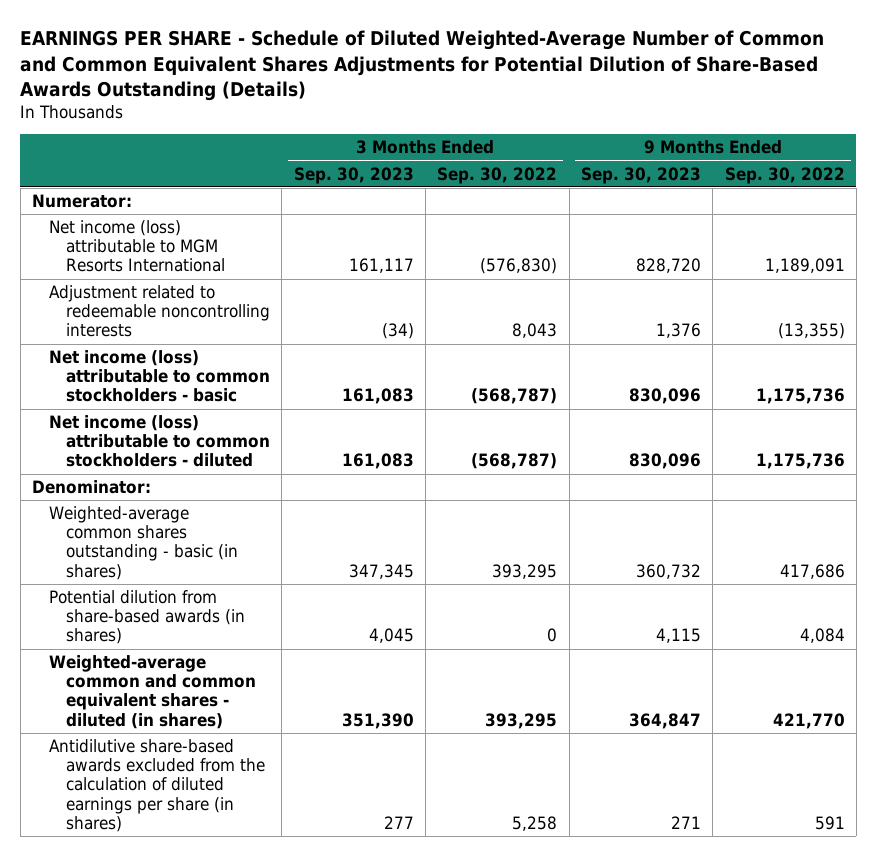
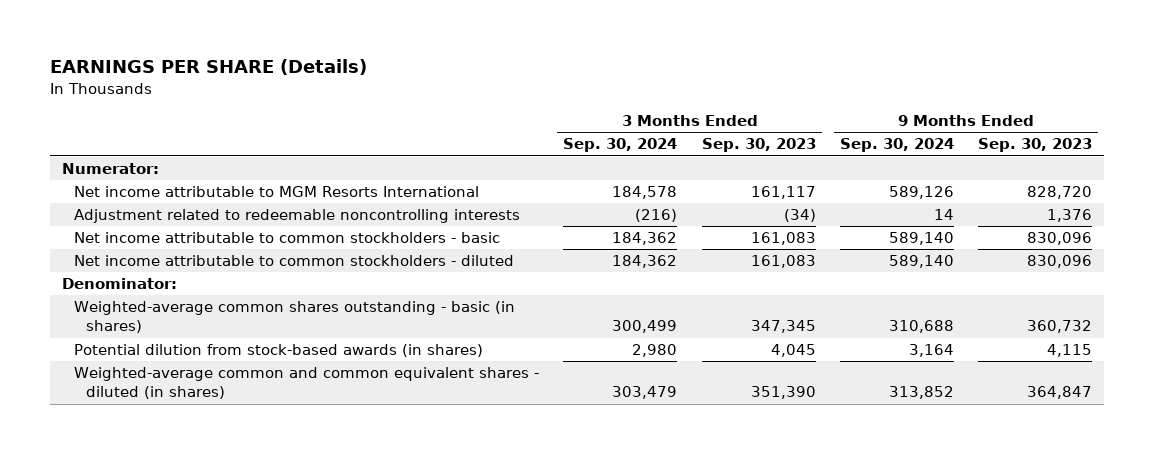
- EARNINGS PER SHARE - Schedule of Diluted Weighted-Average Number of Common and Common Equivalent Shares Adjustments for Potential Dilution of Share-Based Awards Outstanding (Details)
+ EARNINGS PER SHARE (Details)
- | 3 Months Ended Sep. 30, 2023 | 3 Months Ended Sep. 30, 2022 | 9 Months Ended Sep. 30, 2023 | 9 Months Ended Sep. 30, 2022
+ | 3 Months Ended Sep. 30, 2024 | 3 Months Ended Sep. 30, 2023 | 9 Months Ended Sep. 30, 2024 | 9 Months Ended Sep. 30, 2023
- Net income (loss) attributable to MGM Resorts International | 161,117 | (576,830) | 828,720 | 1,189,091
+ Net income attributable to MGM Resorts International | 184,578 | 161,117 | 589,126 | 828,720
- Net income (loss) attributable to common stockholders - basic | 161,083 | (568,787) | 830,096 | 1,175,736
- Net income (loss) attributable to common stockholders - diluted | 161,083 | (568,787) | 830,096 | 1,175,736
+ Net income attributable to common stockholders - basic | 184,362 | 161,083 | 589,140 | 830,096
+ Net income attributable to common stockholders - diluted | 184,362 | 161,083 | 589,140 | 830,096
- Potential dilution from share-based awards (in shares) | 4,045 | 0 | 4,115 | 4,084
+ Potential dilution from stock-based awards (in shares) | 2,980 | 4,045 | 3,164 | 4,115
- Antidilutive share-based awards excluded from the calculation of diluted earnings per share (in shares) | 277 | 5,258 | 271 | 591

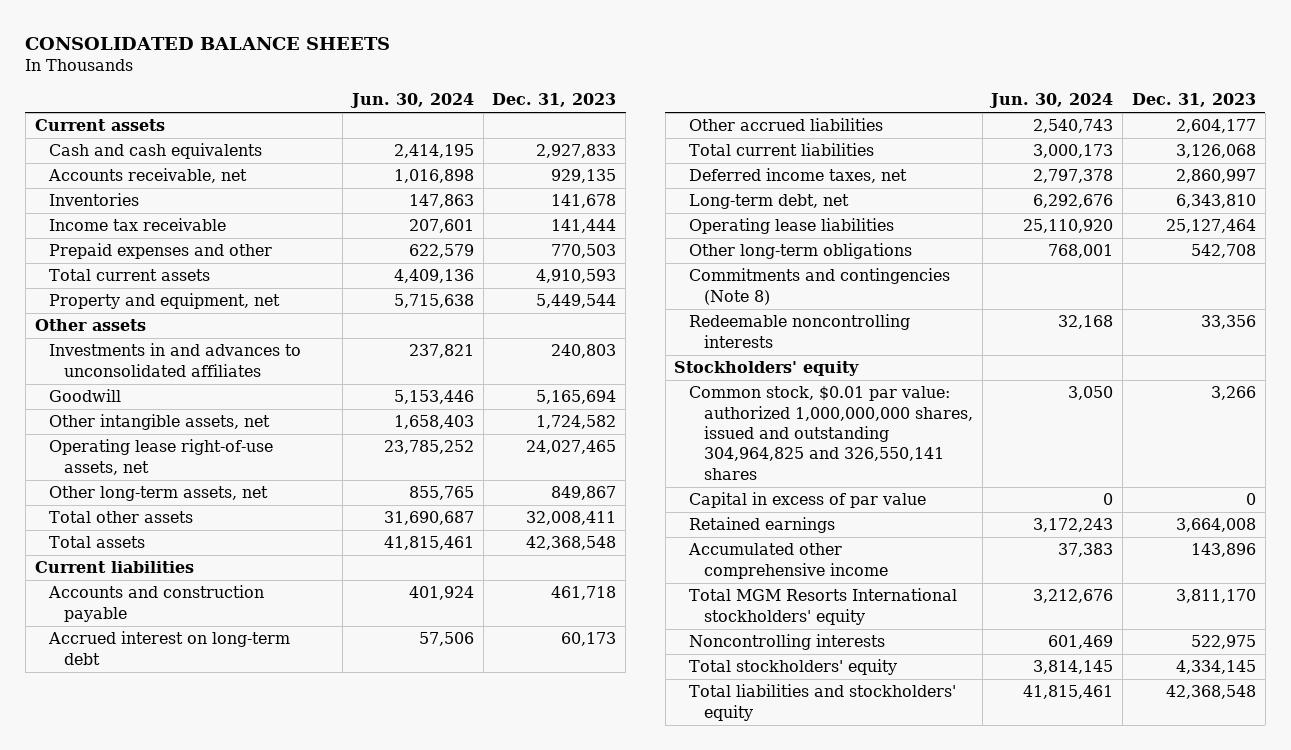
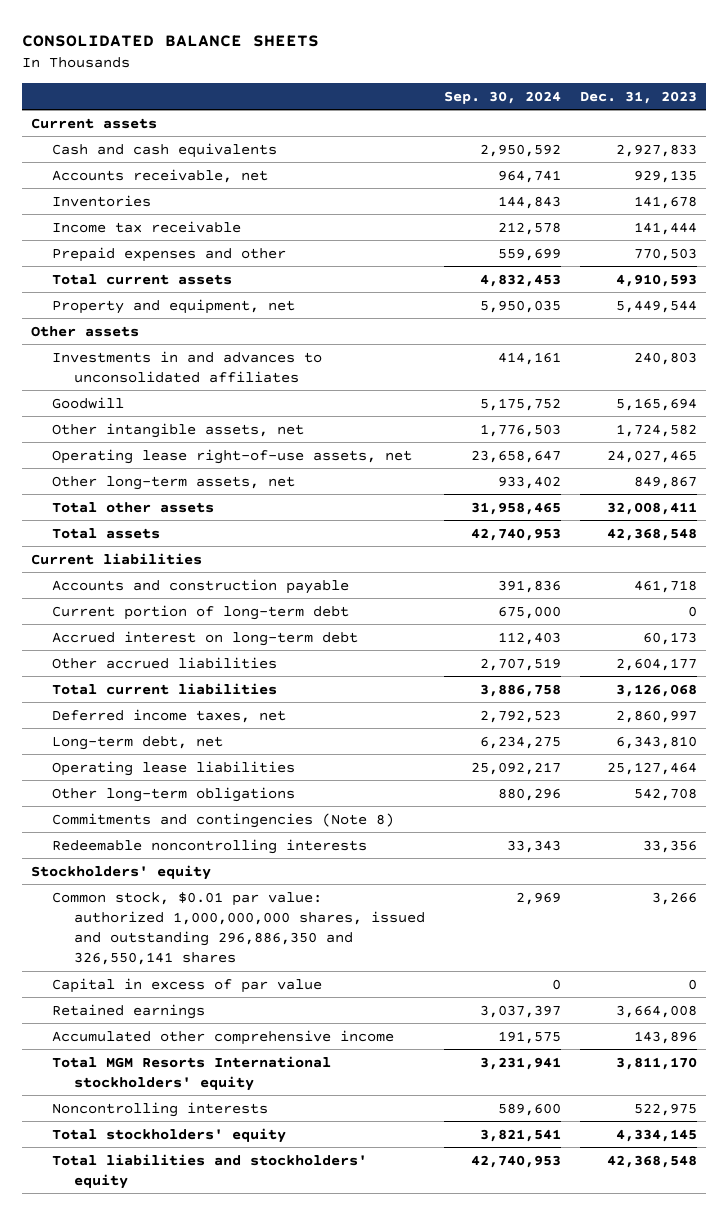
- | Jun. 30, 2024 | Dec. 31, 2023
+ | Sep. 30, 2024 | Dec. 31, 2023
+ Current portion of long-term debt | 675,000 | 0
- Common stock, $0.01 par value: authorized 1,000,000,000 shares, issued and outstanding 304,964,825 and 326,550,141 shares | 3,050 | 3,266
+ Common stock, $0.01 par value: authorized 1,000,000,000 shares, issued and outstanding 296,886,350 and 326,550,141 shares | 2,969 | 3,266

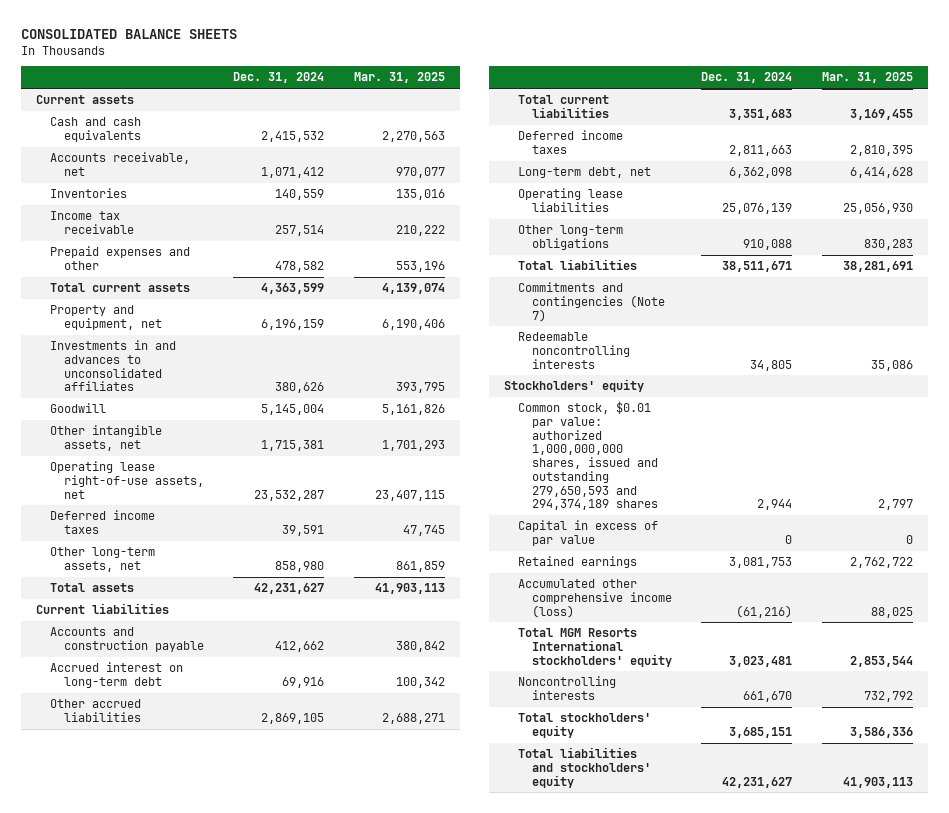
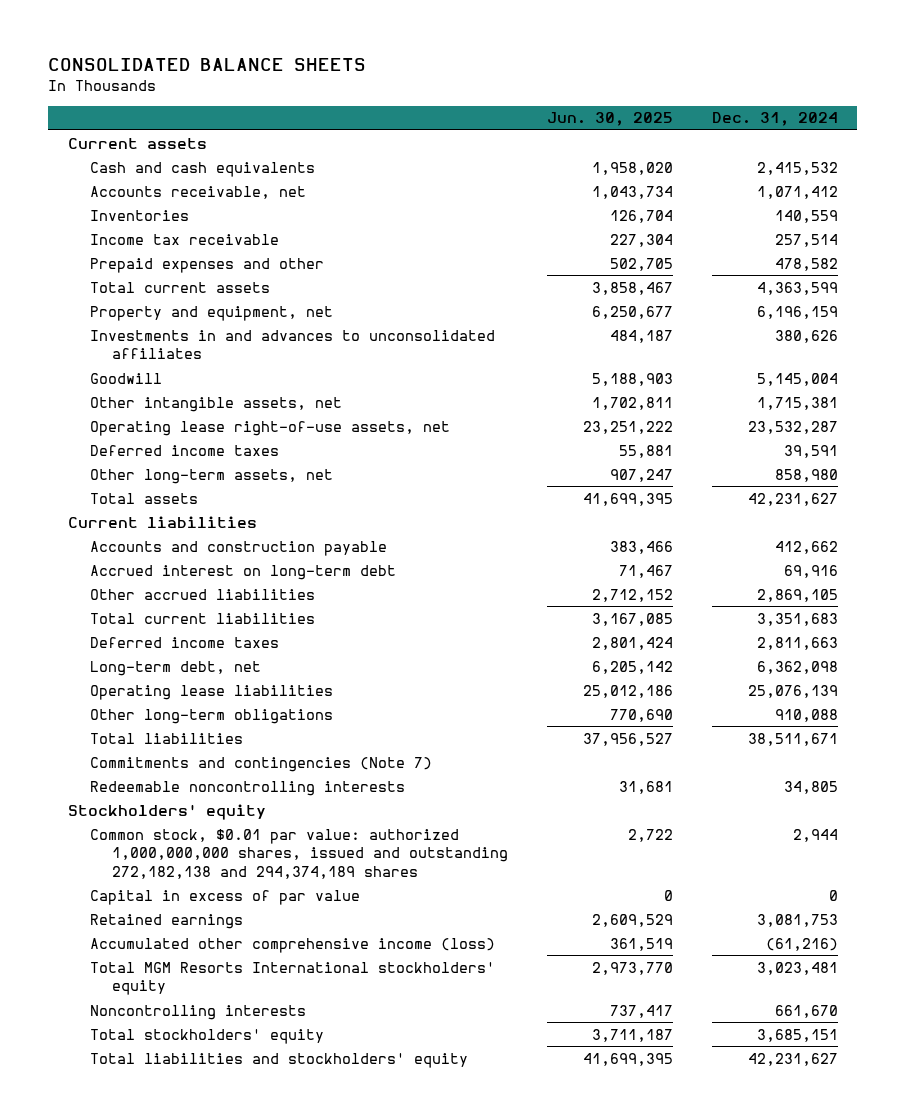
- | Dec. 31, 2024 | Mar. 31, 2025
+ | Jun. 30, 2025 | Dec. 31, 2024
- Common stock, $0.01 par value: authorized 1,000,000,000 shares, issued and outstanding 279,650,593 and 294,374,189 shares | 2,944 | 2,797
+ Common stock, $0.01 par value: authorized 1,000,000,000 shares, issued and outstanding 272,182,138 and 294,374,189 shares | 2,722 | 2,944

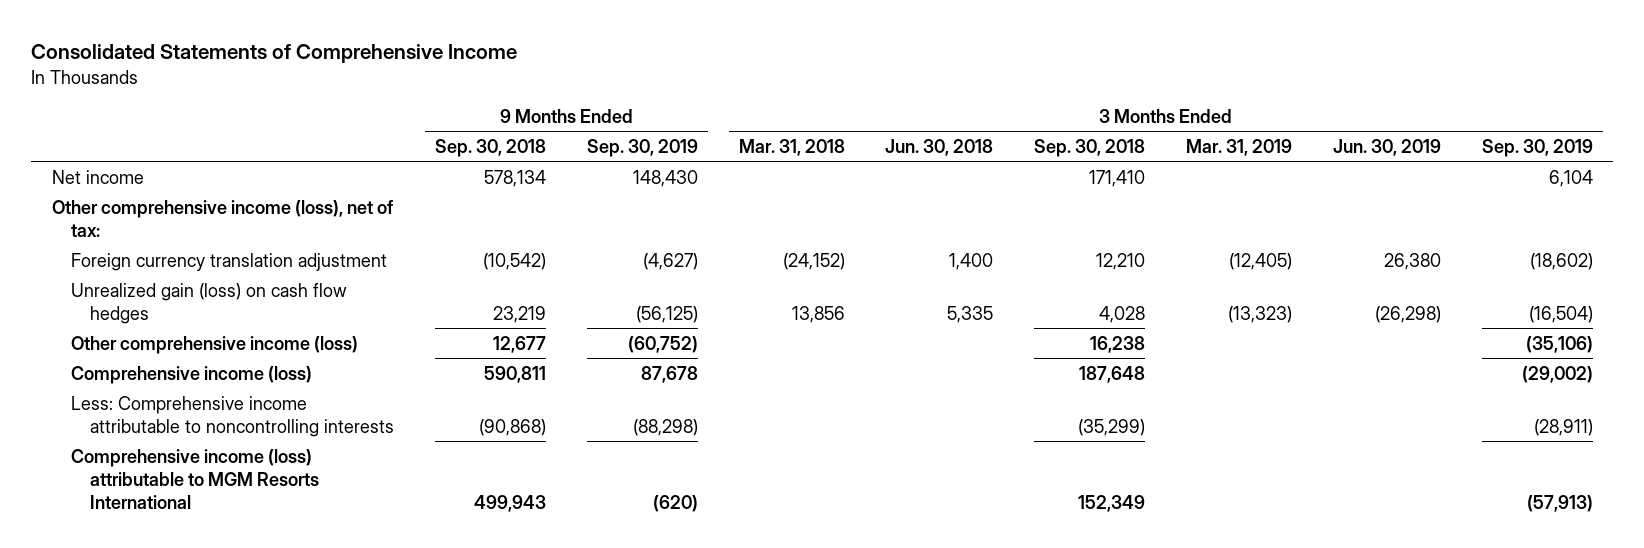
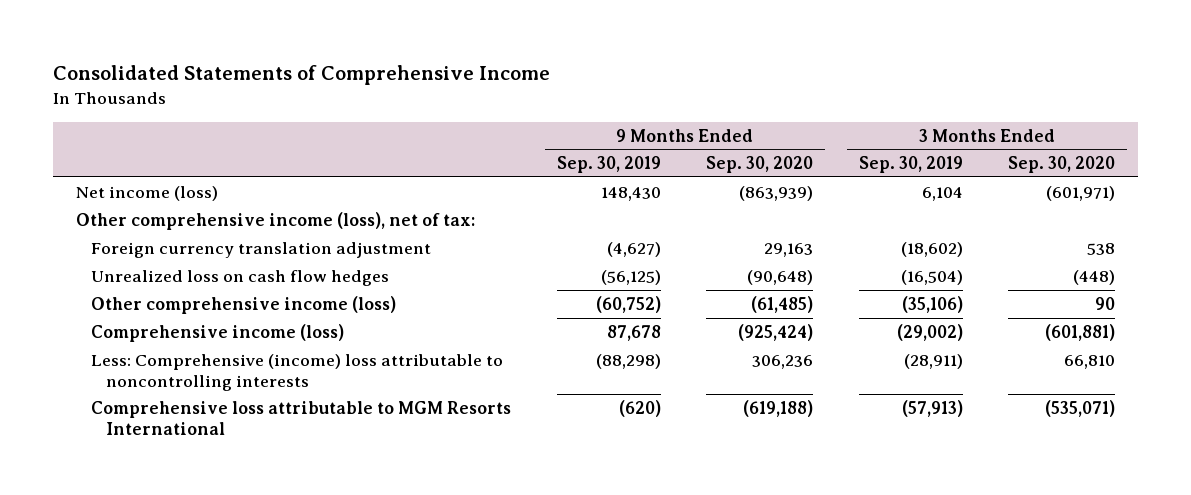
- | 9 Months Ended Sep. 30, 2018 | 9 Months Ended Sep. 30, 2019 | 3 Months Ended Mar. 31, 2018 | 3 Months Ended Jun. 30, 2018 | 3 Months Ended Sep. 30, 2018 | 3 Months Ended Mar. 31, 2019 | 3 Months Ended Jun. 30, 2019 | 3 Months Ended Sep. 30, 2019
+ | 9 Months Ended Sep. 30, 2019 | 9 Months Ended Sep. 30, 2020 | 3 Months Ended Sep. 30, 2019 | 3 Months Ended Sep. 30, 2020
- Net income | 578,134 | 148,430 | | | 171,410 | | | 6,104
+ Net income (loss) | 148,430 | (863,939) | 6,104 | (601,971)
- Unrealized gain (loss) on cash flow hedges | 23,219 | (56,125) | 13,856 | 5,335 | 4,028 | (13,323) | (26,298) | (16,504)
+ Unrealized loss on cash flow hedges | (56,125) | (90,648) | (16,504) | (448)
- Less: Comprehensive income attributable to noncontrolling interests | (90,868) | (88,298) | | | (35,299) | | | (28,911)
- Comprehensive income (loss) attributable to MGM Resorts International | 499,943 | (620) | | | 152,349 | | | (57,913)
+ Less: Comprehensive (income) loss attributable to noncontrolling interests | (88,298) | 306,236 | (28,911) | 66,810
+ Comprehensive loss attributable to MGM Resorts International | (620) | (619,188) | (57,913) | (535,071)

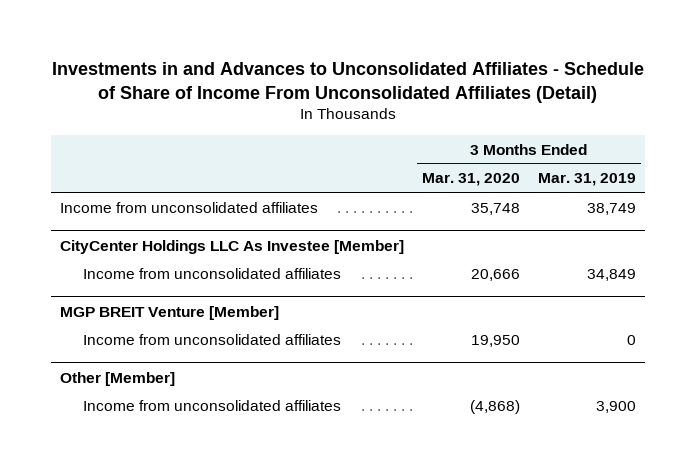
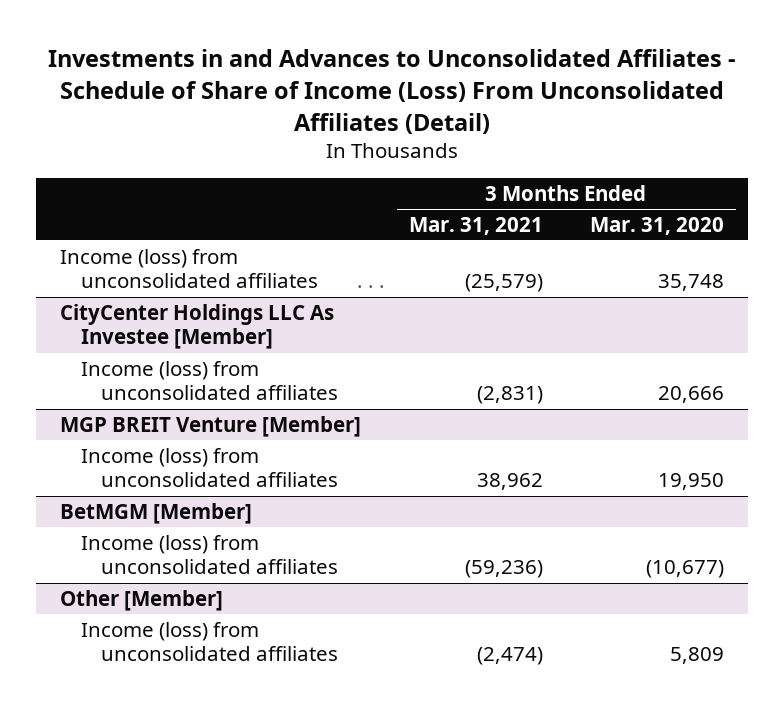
- Investments in and Advances to Unconsolidated Affiliates - Schedule of Share of Income From Unconsolidated Affiliates (Detail)
+ Investments in and Advances to Unconsolidated Affiliates - Schedule of Share of Income (Loss) From Unconsolidated Affiliates (Detail)
- | 3 Months Ended Mar. 31, 2020 | 3 Months Ended Mar. 31, 2019
+ | 3 Months Ended Mar. 31, 2021 | 3 Months Ended Mar. 31, 2020
- Income from unconsolidated affiliates | 35,748 | 38,749
+ Income (loss) from unconsolidated affiliates | (25,579) | 35,748
@ CityCenter Holdings LLC As Investee [Member]
- Income from unconsolidated affiliates | 20,666 | 34,849
+ Income (loss) from unconsolidated affiliates | (2,831) | 20,666
@ MGP BREIT Venture [Member]
- Income from unconsolidated affiliates | 19,950 | 0
+ Income (loss) from unconsolidated affiliates | 38,962 | 19,950
+ BetMGM [Member]
+ Income (loss) from unconsolidated affiliates | (59,236) | (10,677)
@ Other [Member]
- Income from unconsolidated affiliates | (4,868) | 3,900
+ Income (loss) from unconsolidated affiliates | (2,474) | 5,809

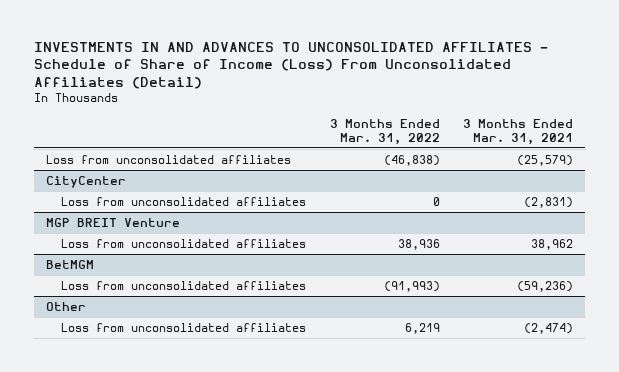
- Investments in and Advances to Unconsolidated Affiliates - Schedule of Share of Income (Loss) From Unconsolidated Affiliates (Detail)
+ INVESTMENTS IN AND ADVANCES TO UNCONSOLIDATED AFFILIATES - Schedule of Share of Income (Loss) From Unconsolidated Affiliates (Detail)
- | 3 Months Ended Mar. 31, 2021 | 3 Months Ended Mar. 31, 2020
+ | 3 Months Ended Mar. 31, 2022 | 3 Months Ended Mar. 31, 2021
- Income (loss) from unconsolidated affiliates | (25,579) | 35,748
- CityCenter Holdings LLC As Investee [Member]
- Income (loss) from unconsolidated affiliates | (2,831) | 20,666
- MGP BREIT Venture [Member]
- Income (loss) from unconsolidated affiliates | 38,962 | 19,950
- BetMGM [Member]
- Income (loss) from unconsolidated affiliates | (59,236) | (10,677)
- Other [Member]
- Income (loss) from unconsolidated affiliates | (2,474) | 5,809
+ Loss from unconsolidated affiliates | (46,838) | (25,579)
+ CityCenter
+ Loss from unconsolidated affiliates | 0 | (2,831)
+ MGP BREIT Venture
+ Loss from unconsolidated affiliates | 38,936 | 38,962
+ BetMGM
+ Loss from unconsolidated affiliates | (91,993) | (59,236)
+ Other
+ Loss from unconsolidated affiliates | 6,219 | (2,474)

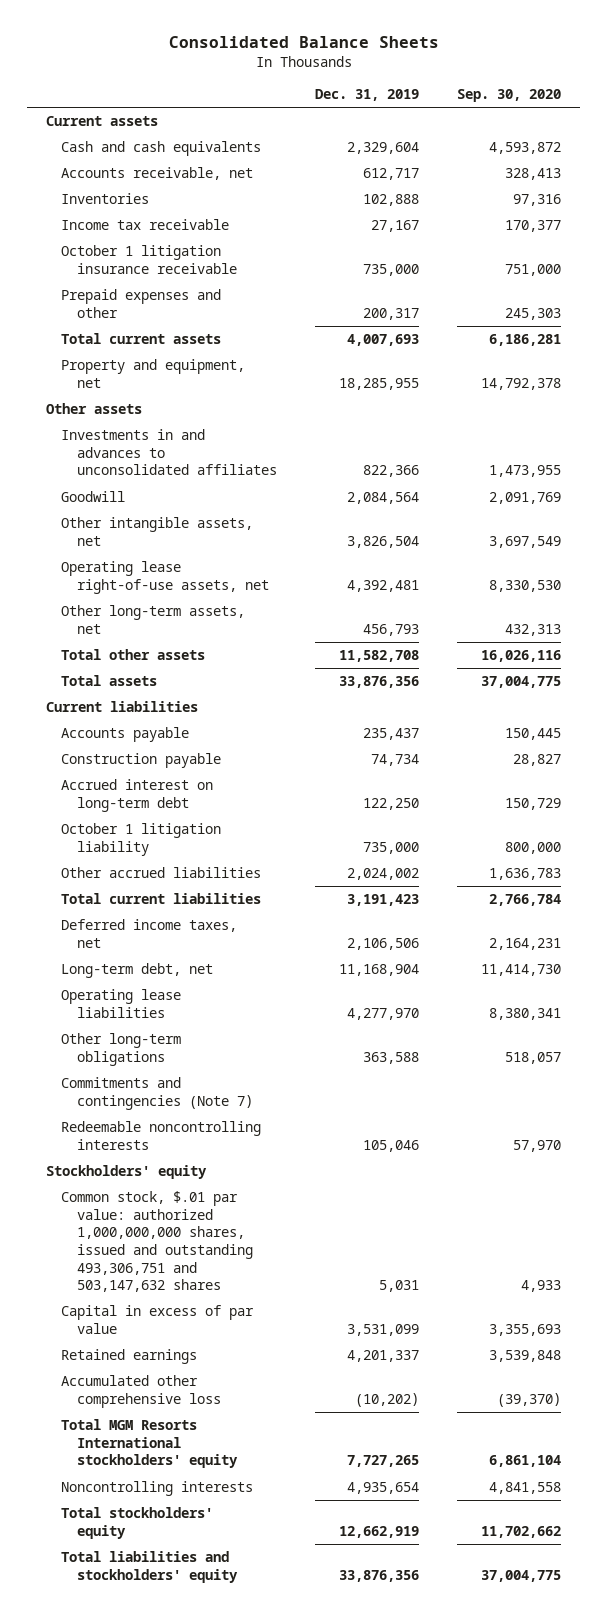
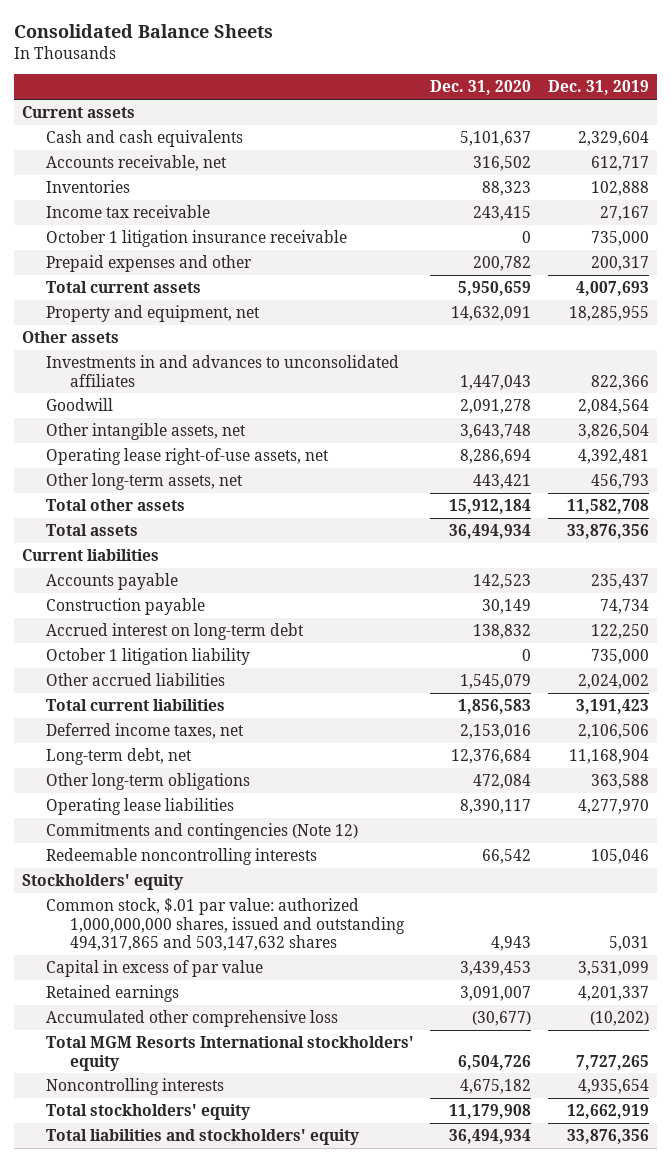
- | Dec. 31, 2019 | Sep. 30, 2020
+ | Dec. 31, 2020 | Dec. 31, 2019
- Commitments and contingencies (Note 7)
moved down: Operating lease liabilities | 8,390,117 | 4,277,970
+ Commitments and contingencies (Note 12)
- Common stock, $.01 par value: authorized 1,000,000,000 shares, issued and outstanding 493,306,751 and 503,147,632 shares | 5,031 | 4,933
+ Common stock, $.01 par value: authorized 1,000,000,000 shares, issued and outstanding 494,317,865 and 503,147,632 shares | 4,943 | 5,031

